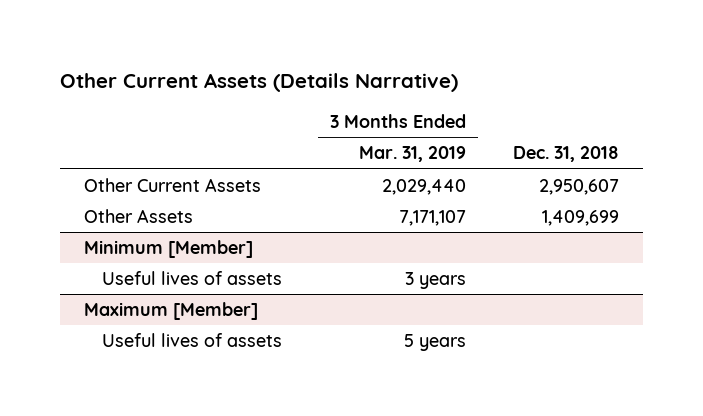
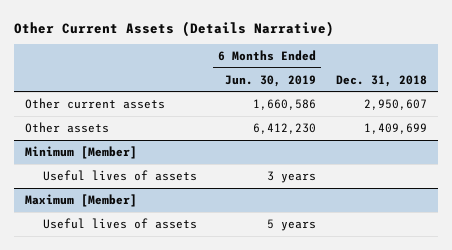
- | 3 Months Ended Mar. 31, 2019 | Dec. 31, 2018
+ | 6 Months Ended Jun. 30, 2019 | Dec. 31, 2018
- Other Current Assets | 2,029,440 | 2,950,607
- Other Assets | 7,171,107 | 1,409,699
+ Other current assets | 1,660,586 | 2,950,607
+ Other assets | 6,412,230 | 1,409,699

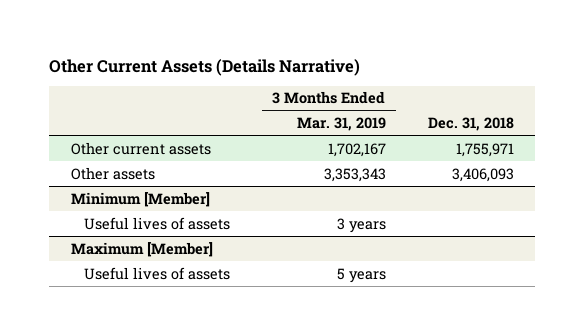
- | 6 Months Ended Jun. 30, 2019 | Dec. 31, 2018
+ | 3 Months Ended Mar. 31, 2019 | Dec. 31, 2018
- Other current assets | 1,660,586 | 2,950,607
- Other assets | 6,412,230 | 1,409,699
+ Other current assets | 1,702,167 | 1,755,971
+ Other assets | 3,353,343 | 3,406,093

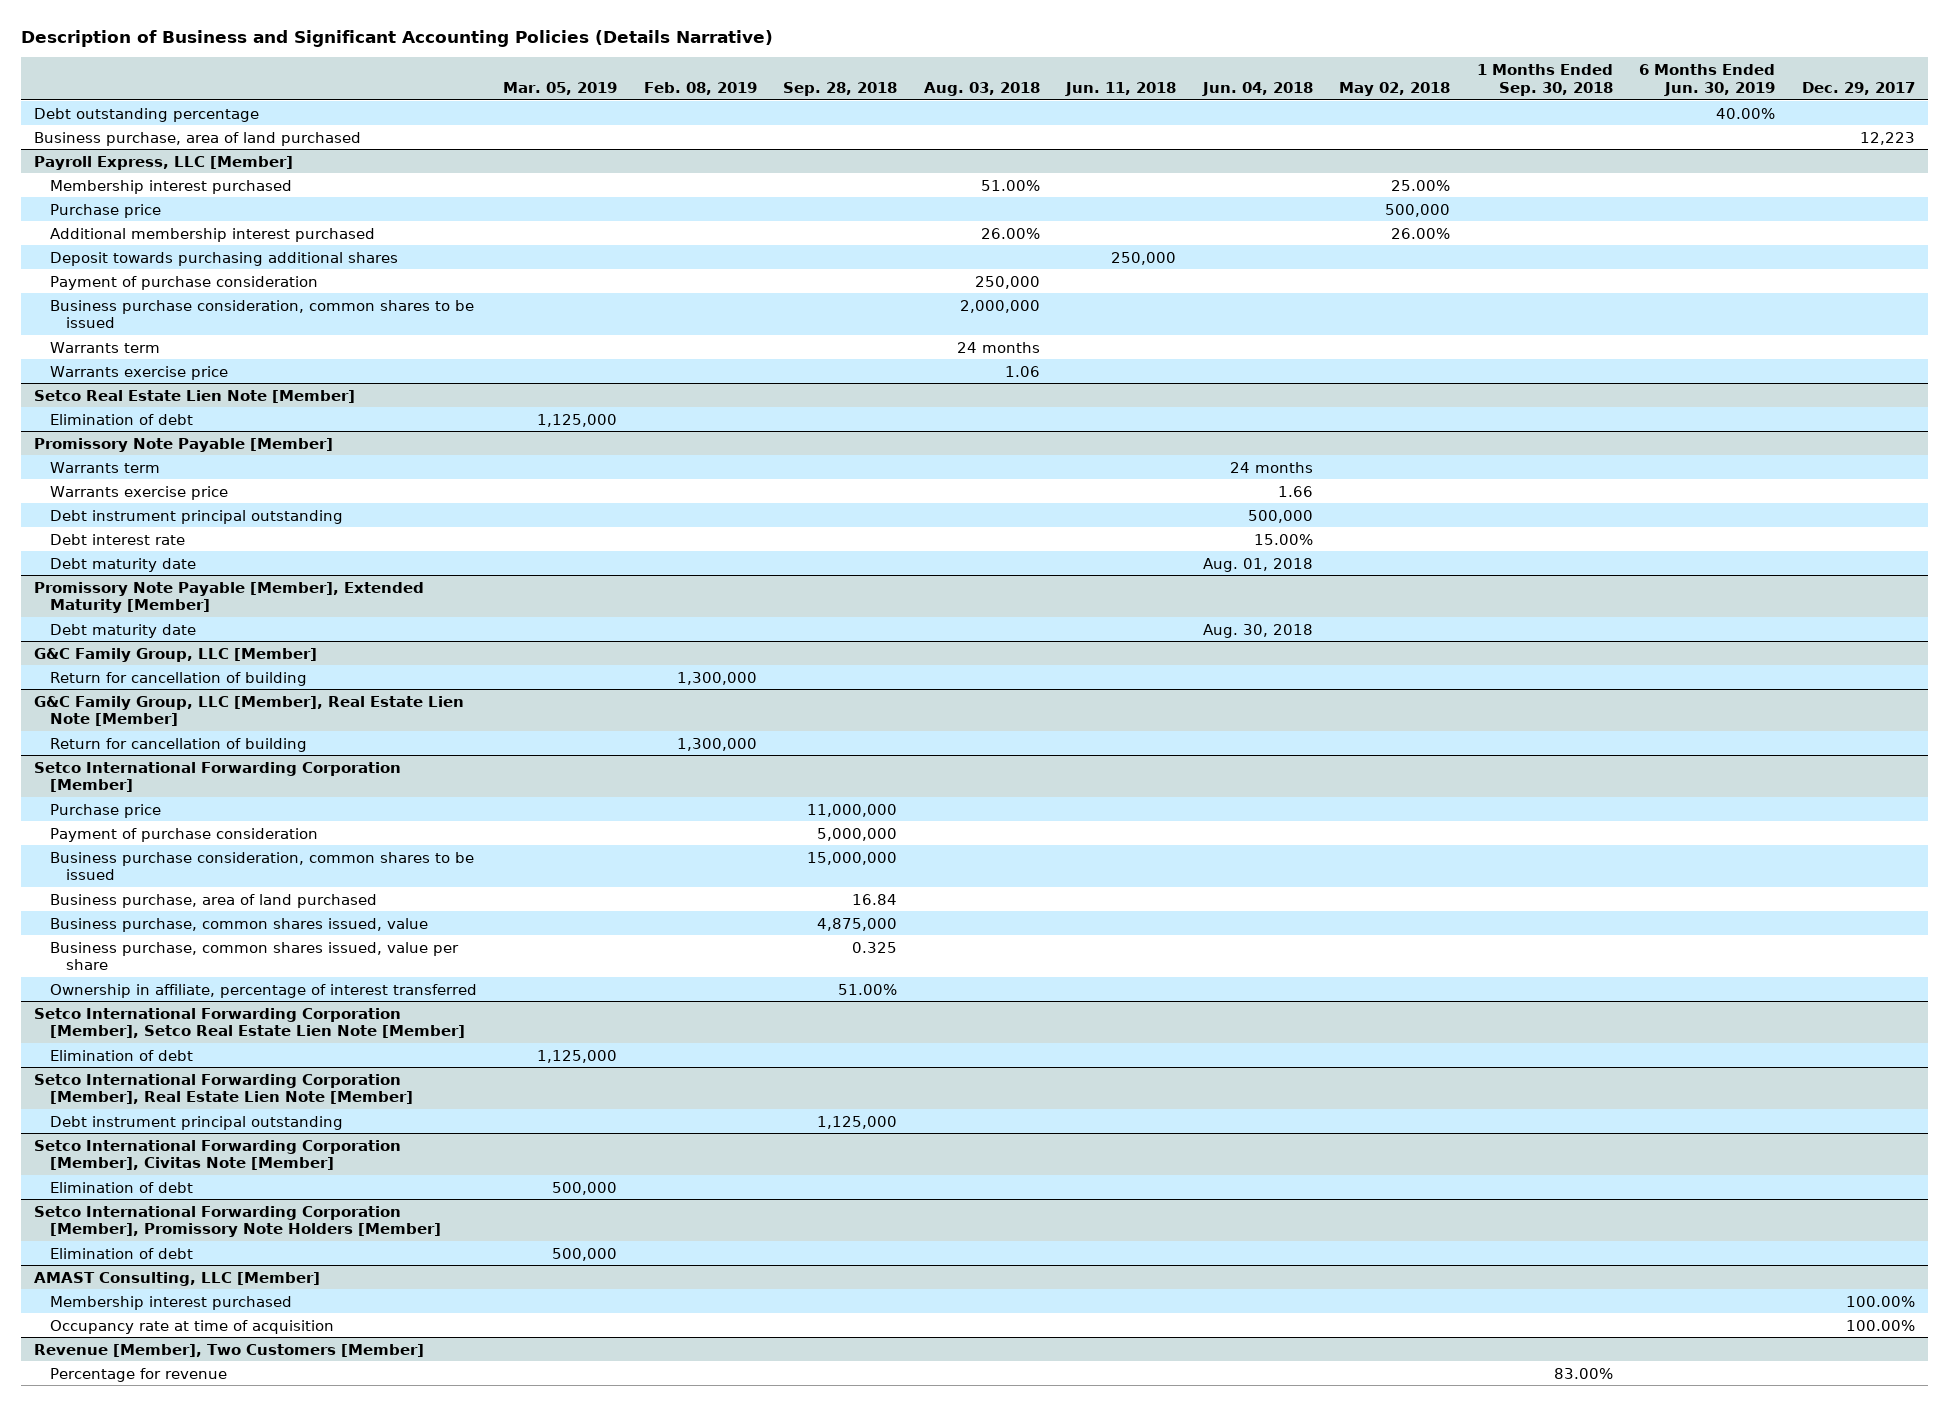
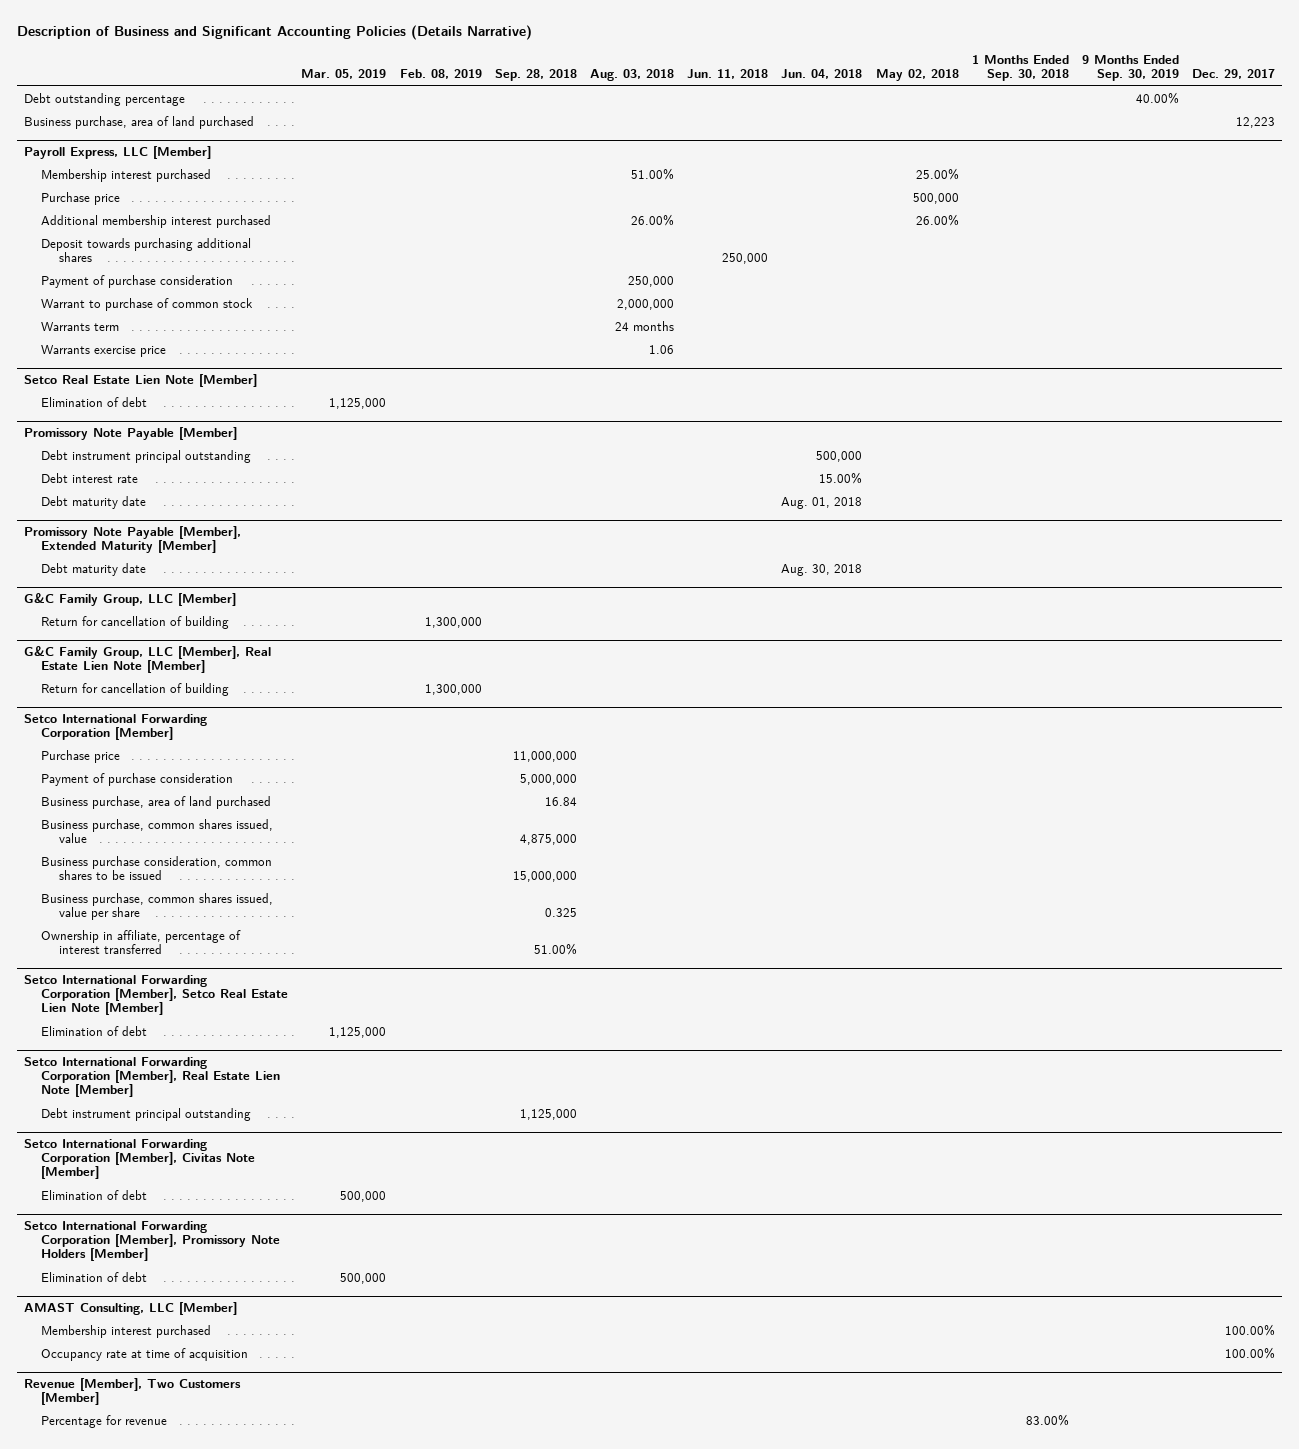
- | Mar. 05, 2019 | Feb. 08, 2019 | Sep. 28, 2018 | Aug. 03, 2018 | Jun. 11, 2018 | Jun. 04, 2018 | May 02, 2018 | 1 Months Ended Sep. 30, 2018 | 6 Months Ended Jun. 30, 2019 | Dec. 29, 2017
+ | Mar. 05, 2019 | Feb. 08, 2019 | Sep. 28, 2018 | Aug. 03, 2018 | Jun. 11, 2018 | Jun. 04, 2018 | May 02, 2018 | 1 Months Ended Sep. 30, 2018 | 9 Months Ended Sep. 30, 2019 | Dec. 29, 2017
@ Payroll Express, LLC [Member]
- Business purchase consideration, common shares to be issued | | | | 2,000,000 | | | | | |
+ Warrant to purchase of common stock | | | | 2,000,000 | | | | | |
@ Promissory Note Payable [Member]
- Warrants term | | | | | | 24 months | | | |
- Warrants exercise price | | | | | | 1.66 | | | |
@ Setco International Forwarding Corporation [Member]
moved down: Business purchase consideration, common shares to be issued | | | 15,000,000 | | | | | | |

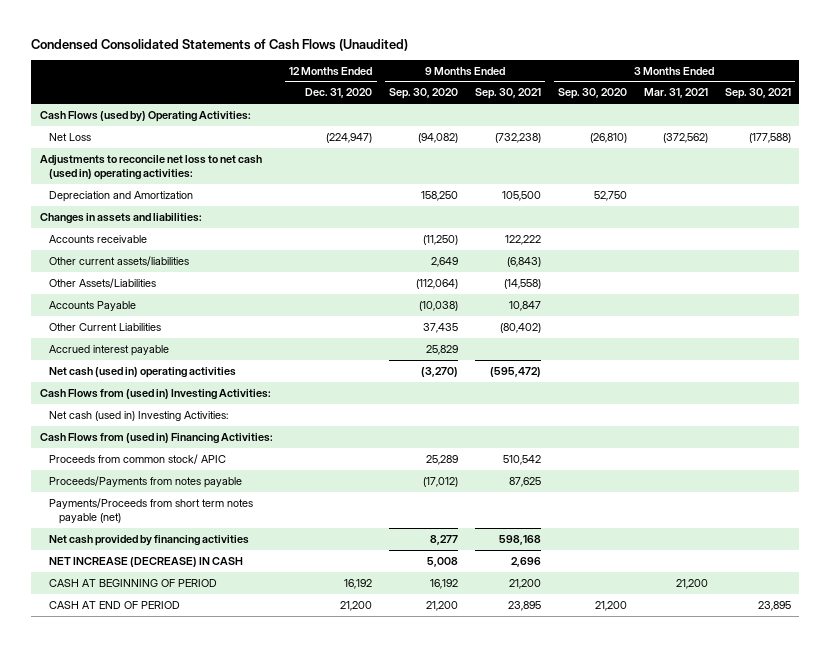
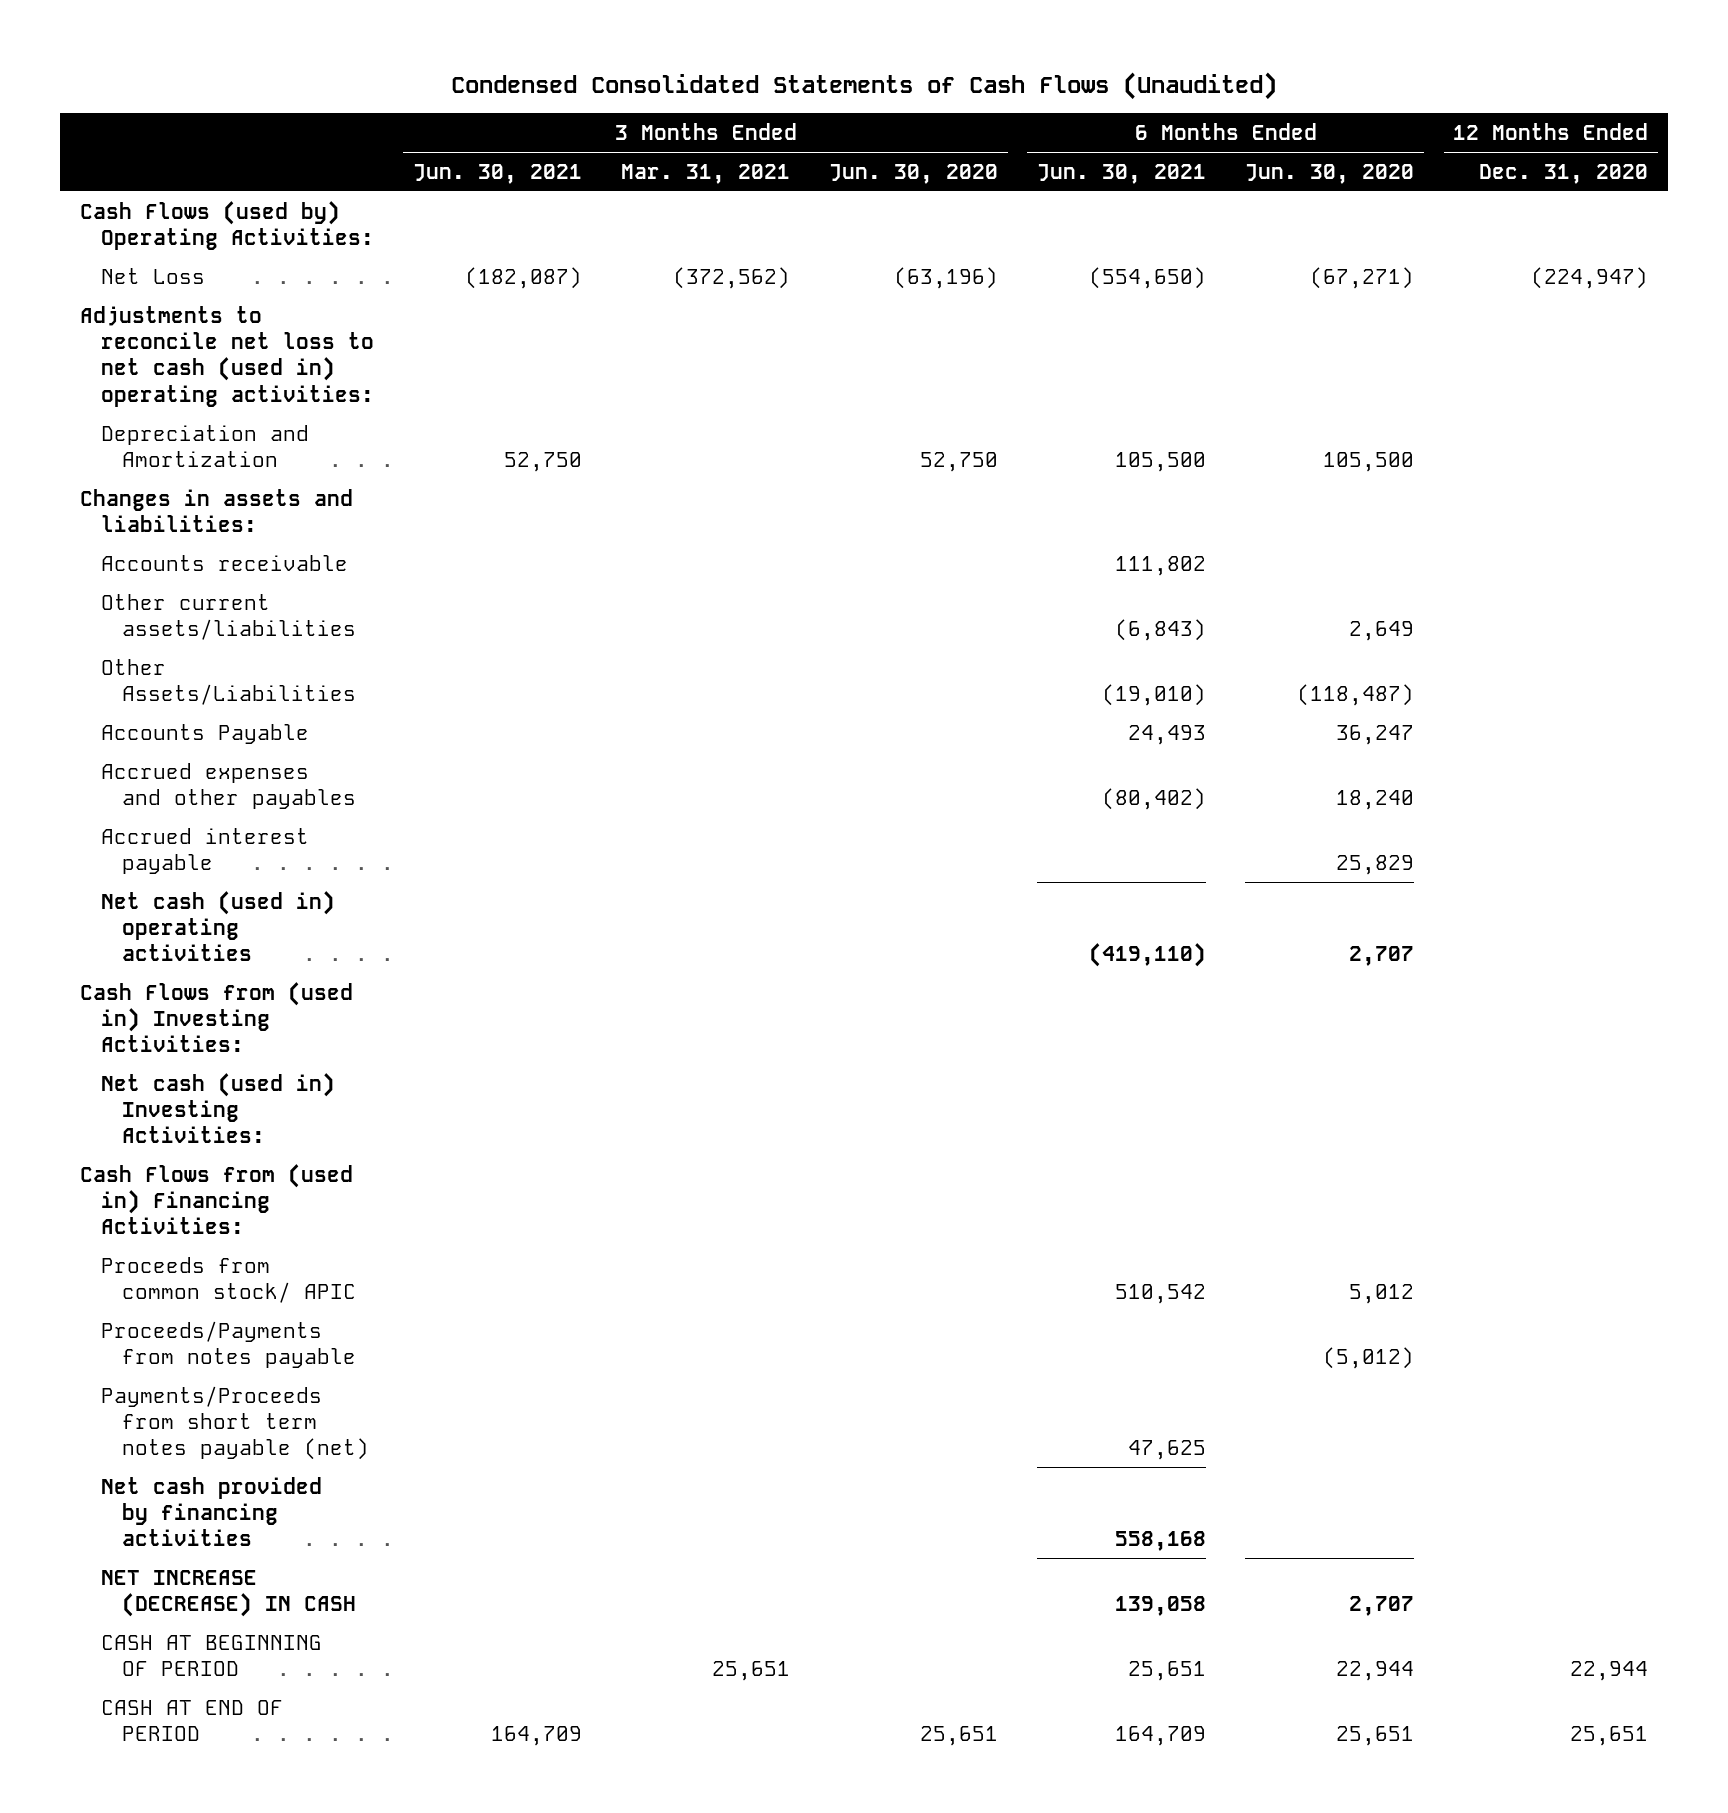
- | 12 Months Ended Dec. 31, 2020 | 9 Months Ended Sep. 30, 2020 | 9 Months Ended Sep. 30, 2021 | 3 Months Ended Sep. 30, 2020 | 3 Months Ended Mar. 31, 2021 | 3 Months Ended Sep. 30, 2021
+ | 3 Months Ended Jun. 30, 2021 | 3 Months Ended Mar. 31, 2021 | 3 Months Ended Jun. 30, 2020 | 6 Months Ended Jun. 30, 2021 | 6 Months Ended Jun. 30, 2020 | 12 Months Ended Dec. 31, 2020
- Other Current Liabilities | | 37,435 | (80,402) | | |
+ Accrued expenses and other payables | | | | (80,402) | 18,240 |
- CASH AT BEGINNING OF PERIOD | 16,192 | 16,192 | 21,200 | | 21,200 |
- CASH AT END OF PERIOD | 21,200 | 21,200 | 23,895 | 21,200 | | 23,895
+ CASH AT BEGINNING OF PERIOD | | 25,651 | | 25,651 | 22,944 | 22,944
+ CASH AT END OF PERIOD | 164,709 | | 25,651 | 164,709 | 25,651 | 25,651

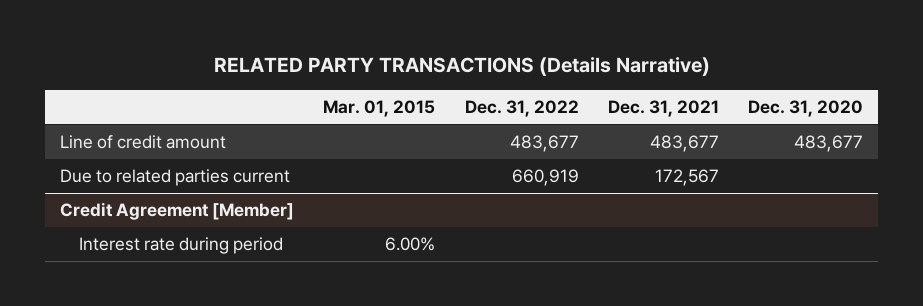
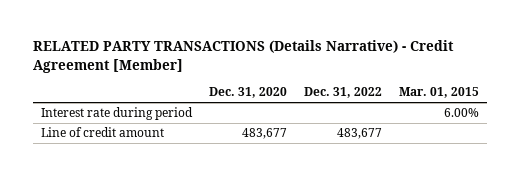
- RELATED PARTY TRANSACTIONS (Details Narrative)
+ RELATED PARTY TRANSACTIONS (Details Narrative) - Credit Agreement [Member]
- | Mar. 01, 2015 | Dec. 31, 2022 | Dec. 31, 2021 | Dec. 31, 2020
+ | Dec. 31, 2020 | Dec. 31, 2022 | Mar. 01, 2015
+ Interest rate during period | | | 6.00%
- Due to related parties current | | 660,919 | 172,567 |
- Credit Agreement [Member]
- Interest rate during period | 6.00% | | |

